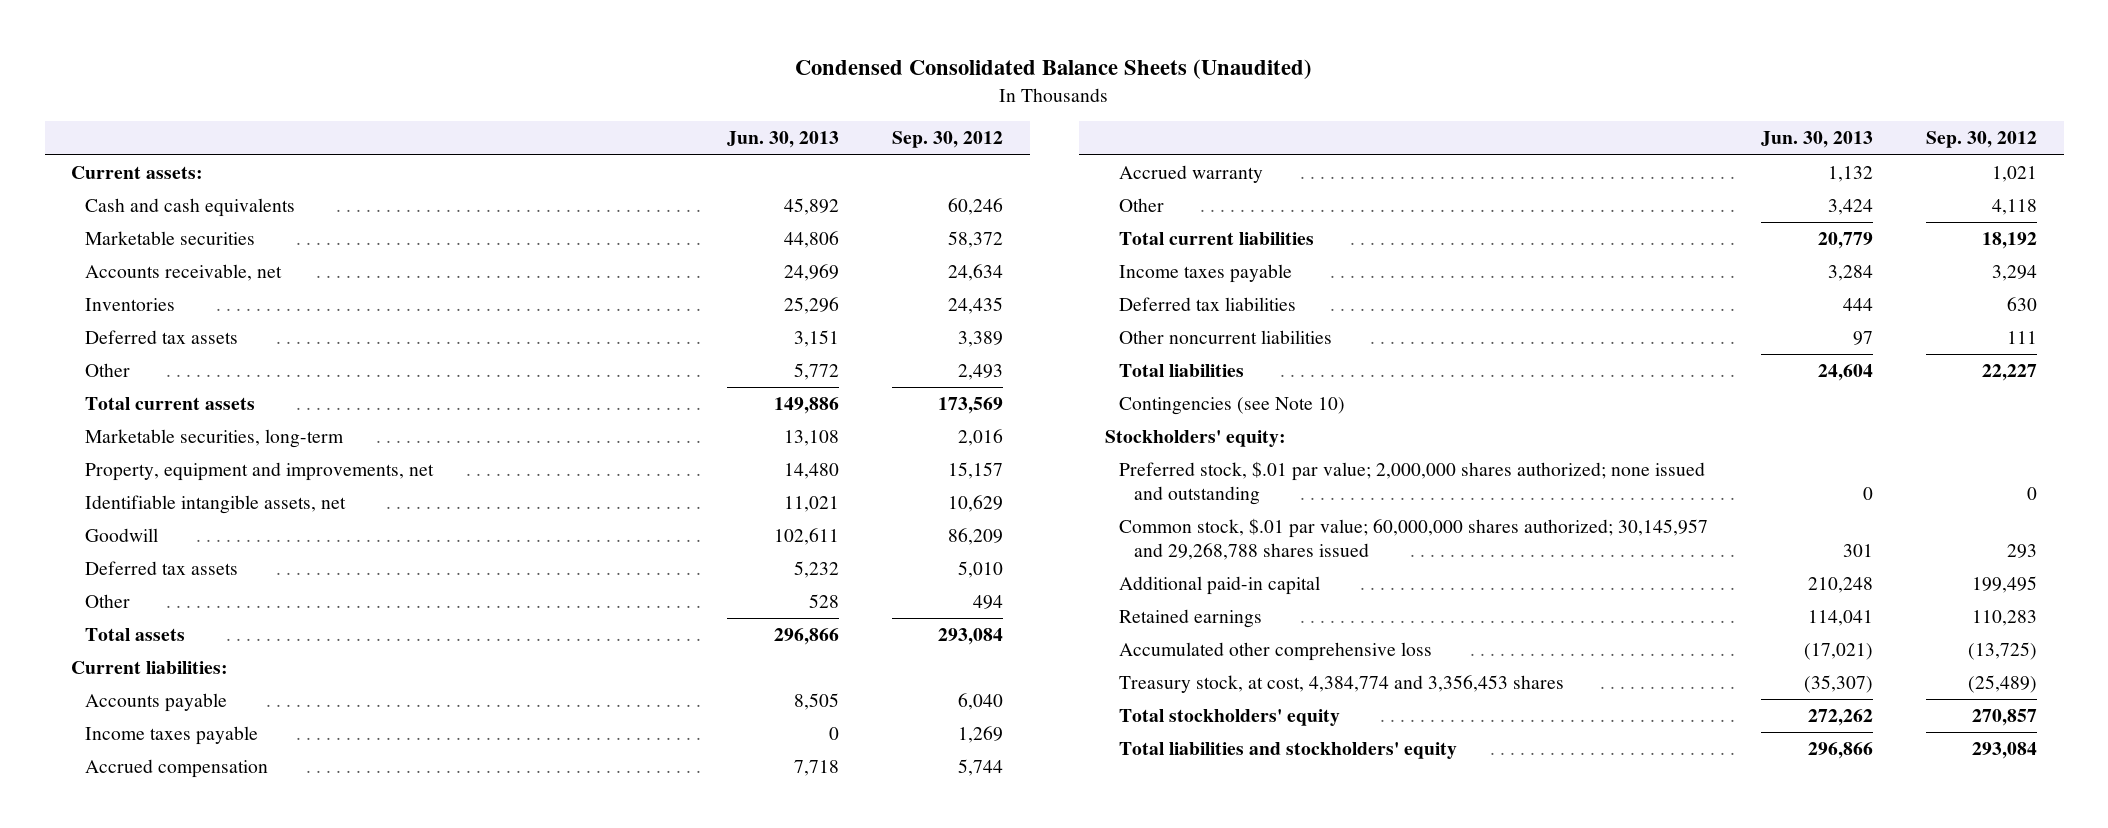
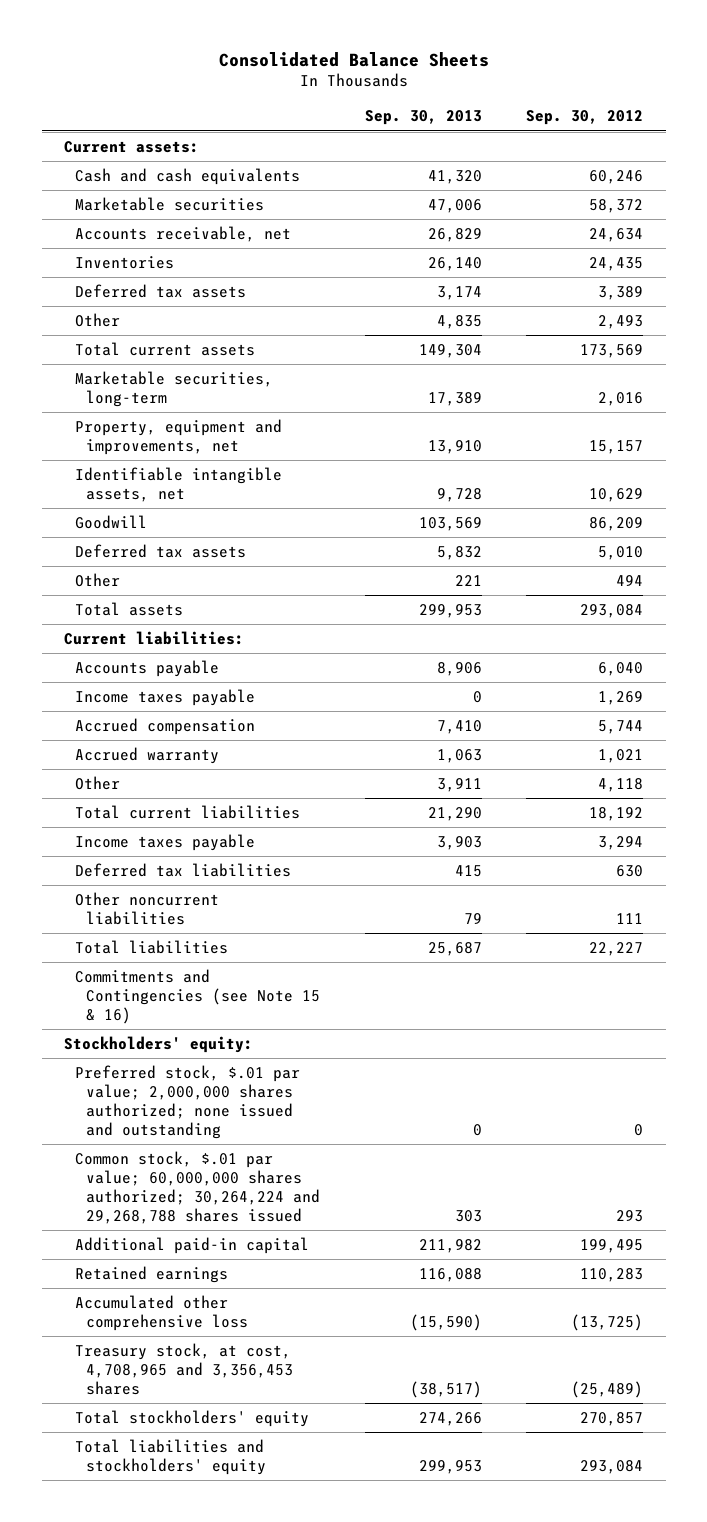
- Condensed Consolidated Balance Sheets (Unaudited)
+ Consolidated Balance Sheets
- | Jun. 30, 2013 | Sep. 30, 2012
+ | Sep. 30, 2013 | Sep. 30, 2012
- Contingencies (see Note 10)
+ Commitments and Contingencies (see Note 15 & 16)
- Common stock, $.01 par value; 60,000,000 shares authorized; 30,145,957 and 29,268,788 shares issued | 301 | 293
+ Common stock, $.01 par value; 60,000,000 shares authorized; 30,264,224 and 29,268,788 shares issued | 303 | 293
- Treasury stock, at cost, 4,384,774 and 3,356,453 shares | (35,307) | (25,489)
+ Treasury stock, at cost, 4,708,965 and 3,356,453 shares | (38,517) | (25,489)

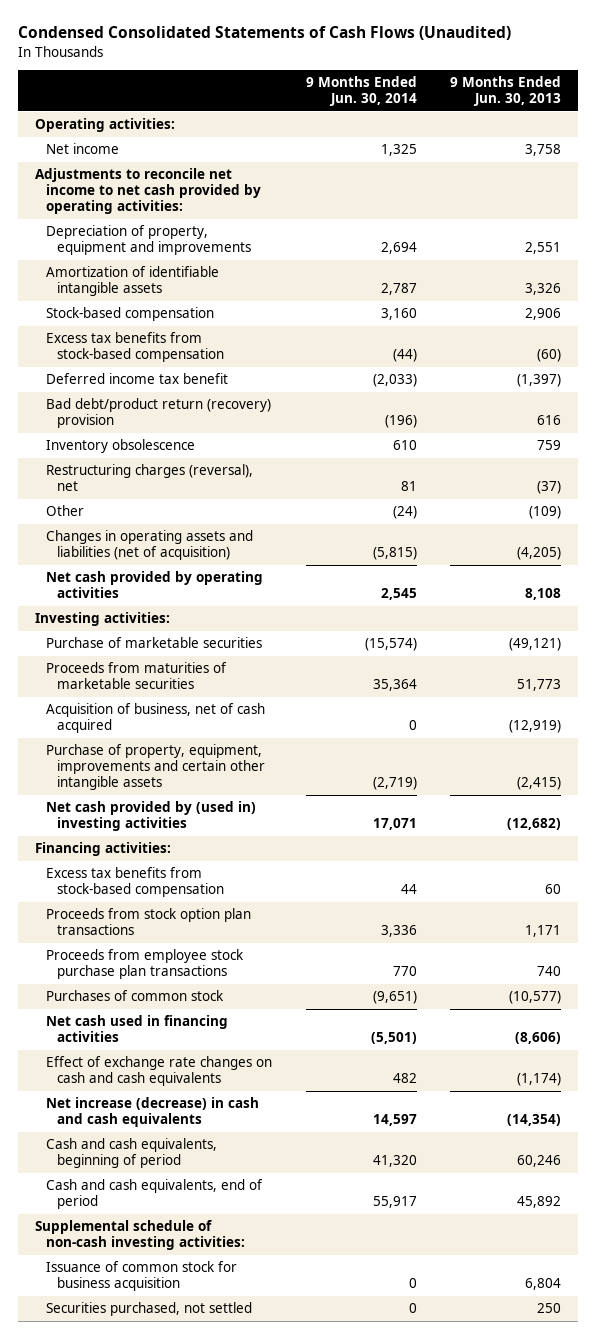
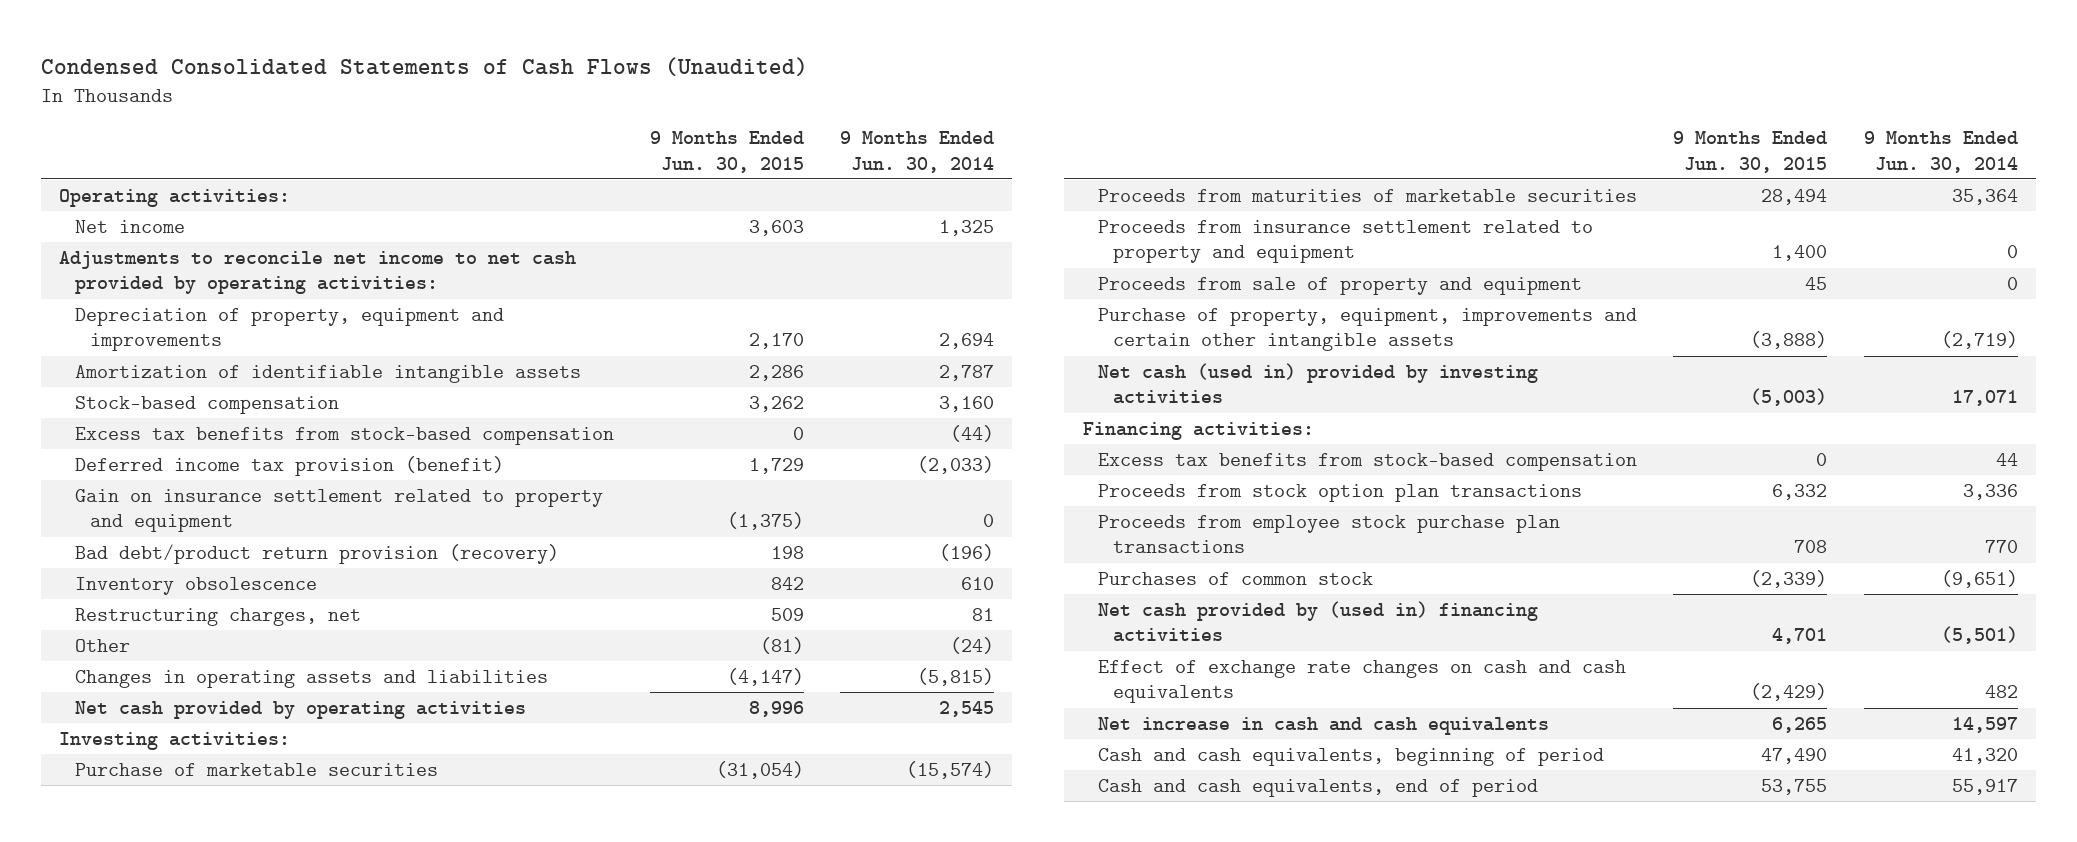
- | 9 Months Ended Jun. 30, 2014 | 9 Months Ended Jun. 30, 2013
+ | 9 Months Ended Jun. 30, 2015 | 9 Months Ended Jun. 30, 2014
- Deferred income tax benefit | (2,033) | (1,397)
- Bad debt/product return (recovery) provision | (196) | 616
+ Deferred income tax provision (benefit) | 1,729 | (2,033)
+ Gain on insurance settlement related to property and equipment | (1,375) | 0
+ Bad debt/product return provision (recovery) | 198 | (196)
- Restructuring charges (reversal), net | 81 | (37)
+ Restructuring charges, net | 509 | 81
- Changes in operating assets and liabilities (net of acquisition) | (5,815) | (4,205)
+ Changes in operating assets and liabilities | (4,147) | (5,815)
- Acquisition of business, net of cash acquired | 0 | (12,919)
+ Proceeds from insurance settlement related to property and equipment | 1,400 | 0
+ Proceeds from sale of property and equipment | 45 | 0
- Net cash provided by (used in) investing activities | 17,071 | (12,682)
+ Net cash (used in) provided by investing activities | (5,003) | 17,071
- Net cash used in financing activities | (5,501) | (8,606)
+ Net cash provided by (used in) financing activities | 4,701 | (5,501)
- Net increase (decrease) in cash and cash equivalents | 14,597 | (14,354)
+ Net increase in cash and cash equivalents | 6,265 | 14,597
- Supplemental schedule of non-cash investing activities:
- Issuance of common stock for business acquisition | 0 | 6,804
- Securities purchased, not settled | 0 | 250

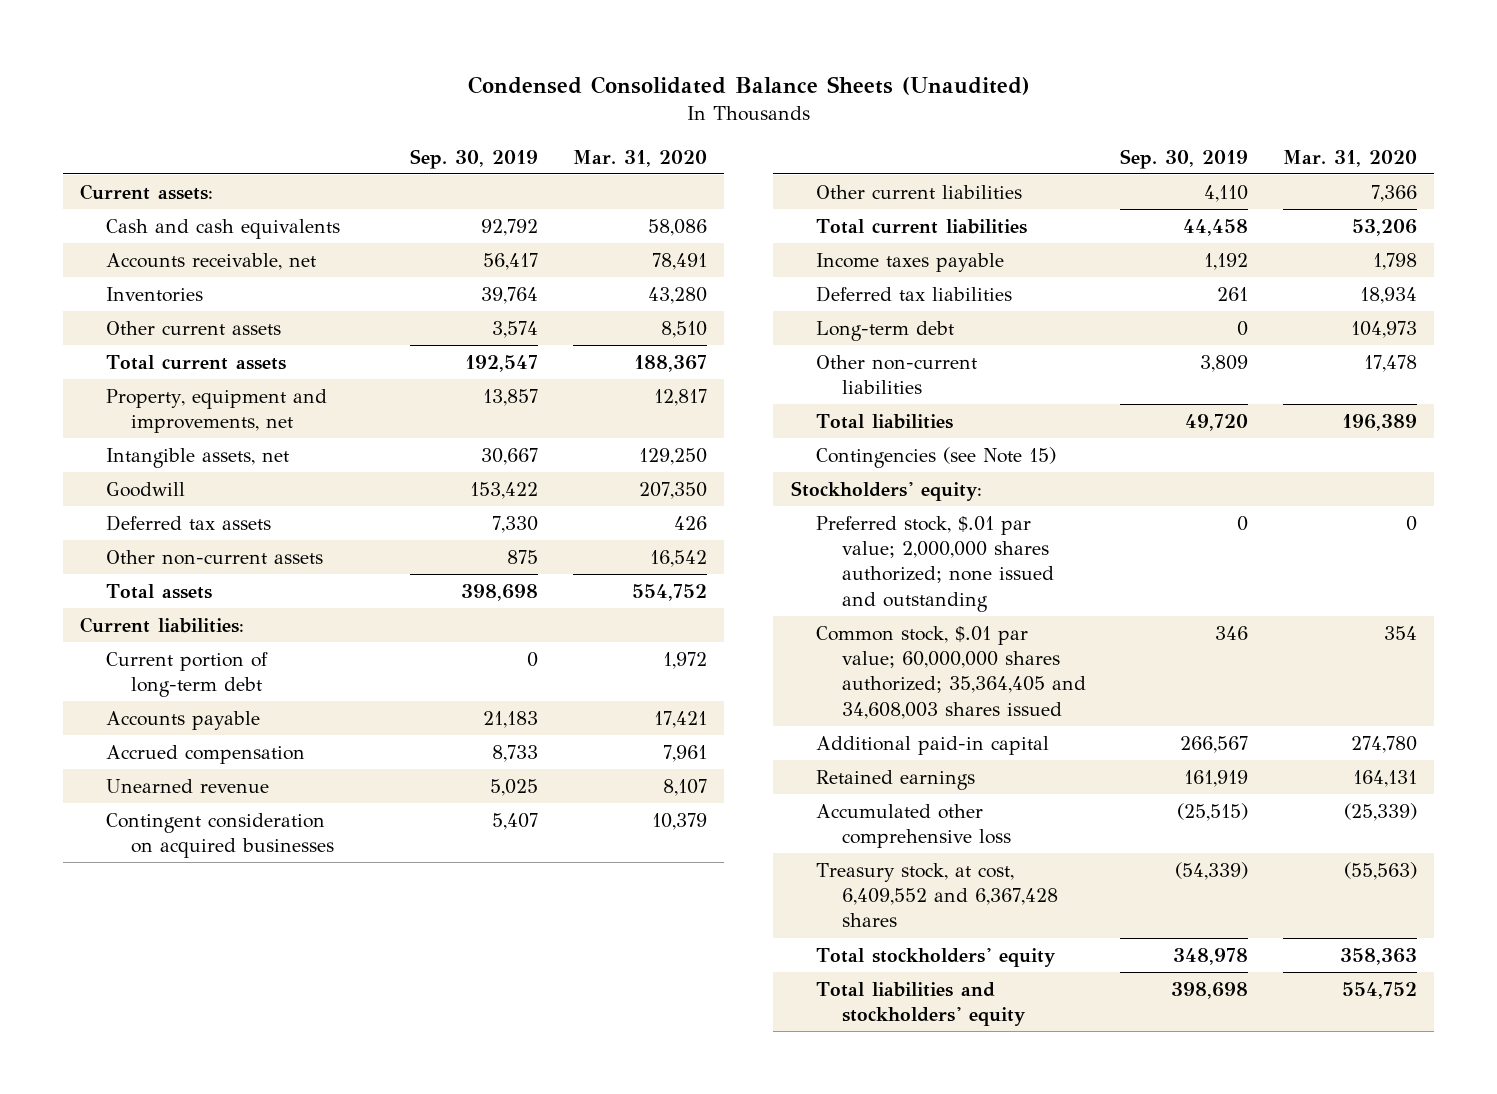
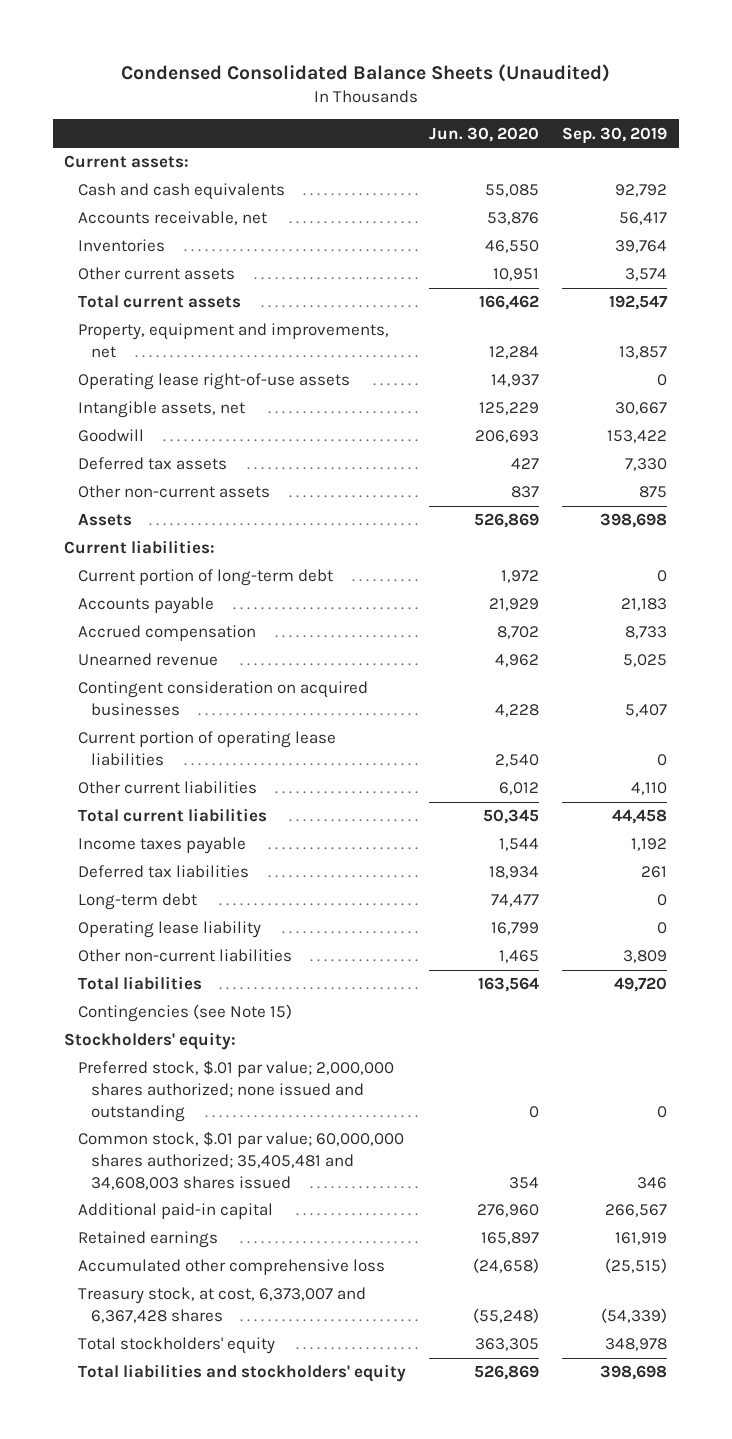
- | Sep. 30, 2019 | Mar. 31, 2020
+ | Jun. 30, 2020 | Sep. 30, 2019
+ Operating lease right-of-use assets | 14,937 | 0
- Total assets | 398,698 | 554,752
+ Assets | 526,869 | 398,698
+ Current portion of operating lease liabilities | 2,540 | 0
+ Operating lease liability | 16,799 | 0
- Common stock, $.01 par value; 60,000,000 shares authorized; 35,364,405 and 34,608,003 shares issued | 346 | 354
+ Common stock, $.01 par value; 60,000,000 shares authorized; 35,405,481 and 34,608,003 shares issued | 354 | 346
- Treasury stock, at cost, 6,409,552 and 6,367,428 shares | (54,339) | (55,563)
+ Treasury stock, at cost, 6,373,007 and 6,367,428 shares | (55,248) | (54,339)

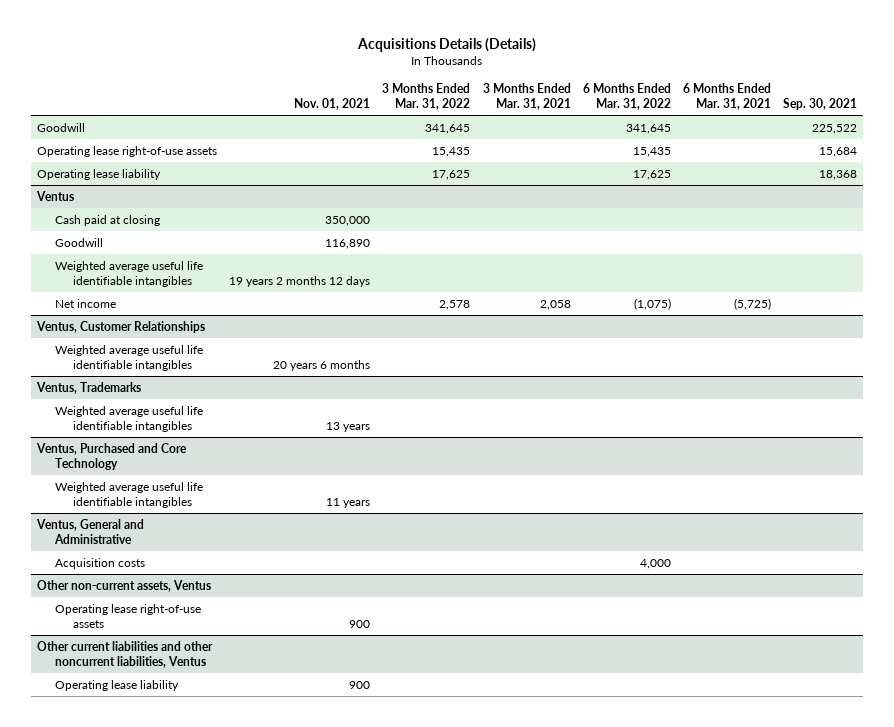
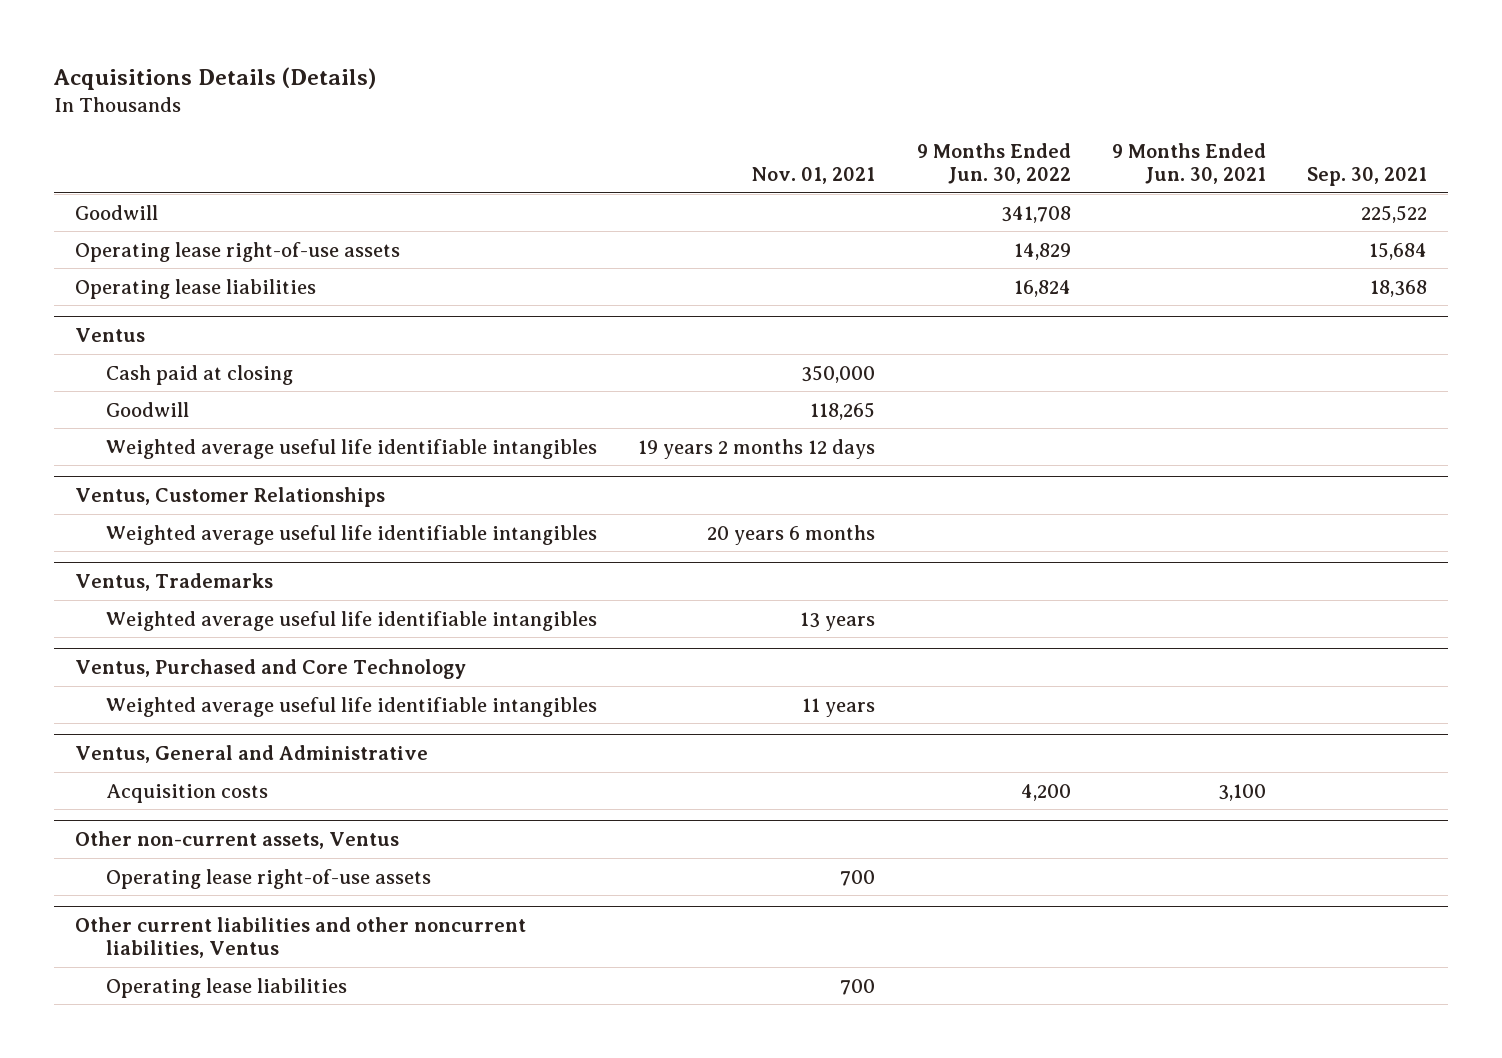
- | Nov. 01, 2021 | 3 Months Ended Mar. 31, 2022 | 3 Months Ended Mar. 31, 2021 | 6 Months Ended Mar. 31, 2022 | 6 Months Ended Mar. 31, 2021 | Sep. 30, 2021
+ | Nov. 01, 2021 | 9 Months Ended Jun. 30, 2022 | 9 Months Ended Jun. 30, 2021 | Sep. 30, 2021
- Operating lease liability | | 17,625 | | 17,625 | | 18,368
+ Operating lease liabilities | | 16,824 | | 18,368
@ Ventus
- Goodwill | 116,890 | | | | |
+ Goodwill | 118,265 | | |
- Net income | | 2,578 | 2,058 | (1,075) | (5,725) |
@ Other non-current assets, Ventus
- Operating lease right-of-use assets | 900 | | | | |
+ Operating lease right-of-use assets | 700 | | |
@ Other current liabilities and other noncurrent liabilities, Ventus
- Operating lease liability | 900 | | | | |
+ Operating lease liabilities | 700 | | |

